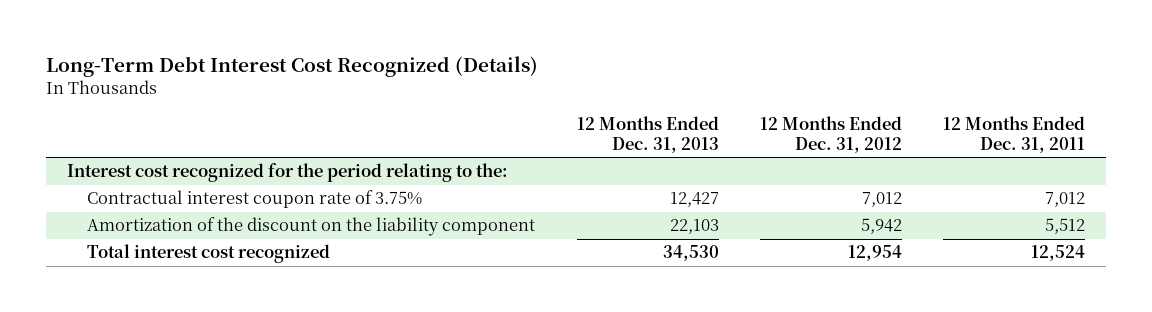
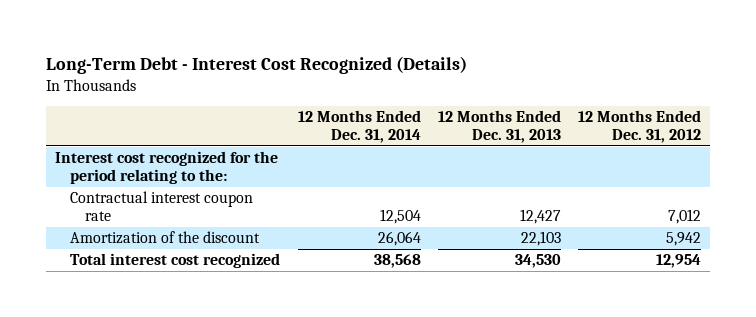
- Long-Term Debt Interest Cost Recognized (Details)
+ Long-Term Debt - Interest Cost Recognized (Details)
- | 12 Months Ended Dec. 31, 2013 | 12 Months Ended Dec. 31, 2012 | 12 Months Ended Dec. 31, 2011
+ | 12 Months Ended Dec. 31, 2014 | 12 Months Ended Dec. 31, 2013 | 12 Months Ended Dec. 31, 2012
- Contractual interest coupon rate of 3.75% | 12,427 | 7,012 | 7,012
- Amortization of the discount on the liability component | 22,103 | 5,942 | 5,512
+ Contractual interest coupon rate | 12,504 | 12,427 | 7,012
+ Amortization of the discount | 26,064 | 22,103 | 5,942

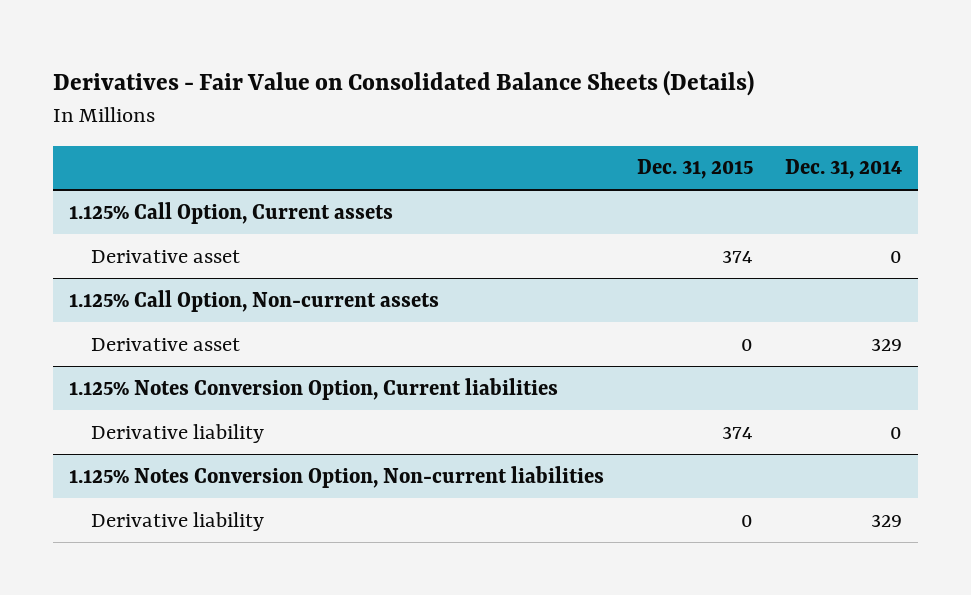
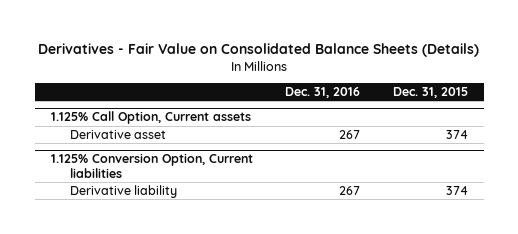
- | Dec. 31, 2015 | Dec. 31, 2014
+ | Dec. 31, 2016 | Dec. 31, 2015
- 1.125% Call Option, Non-current assets
- Derivative asset | 0 | 329
- 1.125% Notes Conversion Option, Current liabilities
+ 1.125% Conversion Option, Current liabilities
- 1.125% Notes Conversion Option, Non-current liabilities
- Derivative liability | 0 | 329

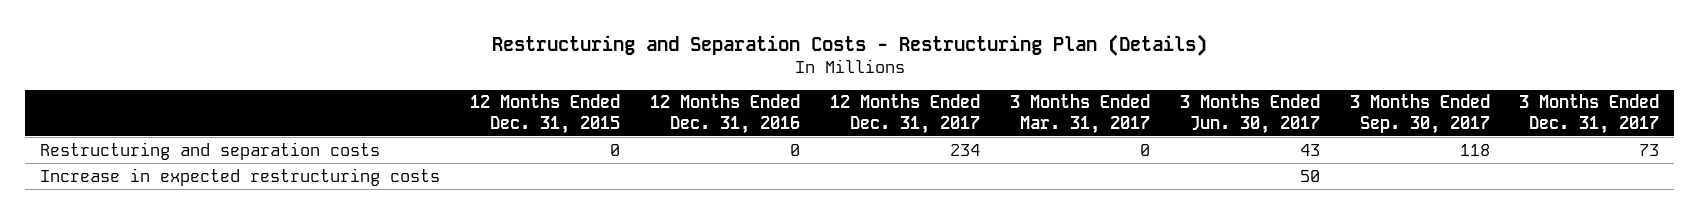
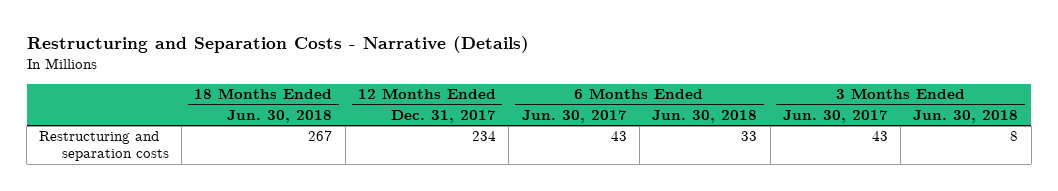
- Restructuring and Separation Costs - Restructuring Plan (Details)
+ Restructuring and Separation Costs - Narrative (Details)
- | 12 Months Ended Dec. 31, 2015 | 12 Months Ended Dec. 31, 2016 | 12 Months Ended Dec. 31, 2017 | 3 Months Ended Mar. 31, 2017 | 3 Months Ended Jun. 30, 2017 | 3 Months Ended Sep. 30, 2017 | 3 Months Ended Dec. 31, 2017
+ | 18 Months Ended Jun. 30, 2018 | 12 Months Ended Dec. 31, 2017 | 6 Months Ended Jun. 30, 2017 | 6 Months Ended Jun. 30, 2018 | 3 Months Ended Jun. 30, 2017 | 3 Months Ended Jun. 30, 2018
- Increase in expected restructuring costs | | | | | 50 | |

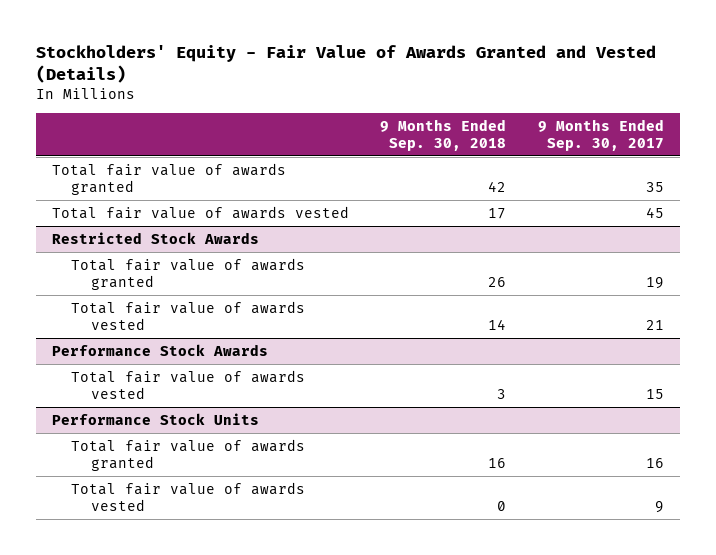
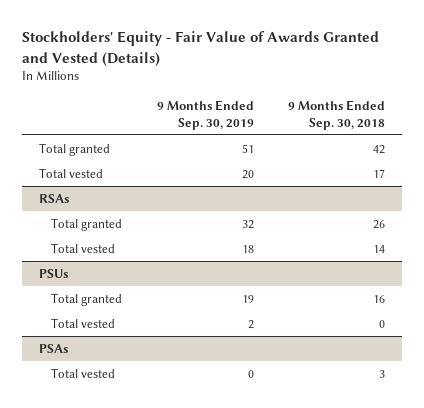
- | 9 Months Ended Sep. 30, 2018 | 9 Months Ended Sep. 30, 2017
+ | 9 Months Ended Sep. 30, 2019 | 9 Months Ended Sep. 30, 2018
- Total fair value of awards granted | 42 | 35
- Total fair value of awards vested | 17 | 45
- Restricted Stock Awards
- Total fair value of awards granted | 26 | 19
- Total fair value of awards vested | 14 | 21
- Performance Stock Awards
- Total fair value of awards vested | 3 | 15
- Performance Stock Units
- Total fair value of awards granted | 16 | 16
- Total fair value of awards vested | 0 | 9
+ Total granted | 51 | 42
+ Total vested | 20 | 17
+ RSAs
+ Total granted | 32 | 26
+ Total vested | 18 | 14
+ PSUs
+ Total granted | 19 | 16
+ Total vested | 2 | 0
+ PSAs
+ Total vested | 0 | 3

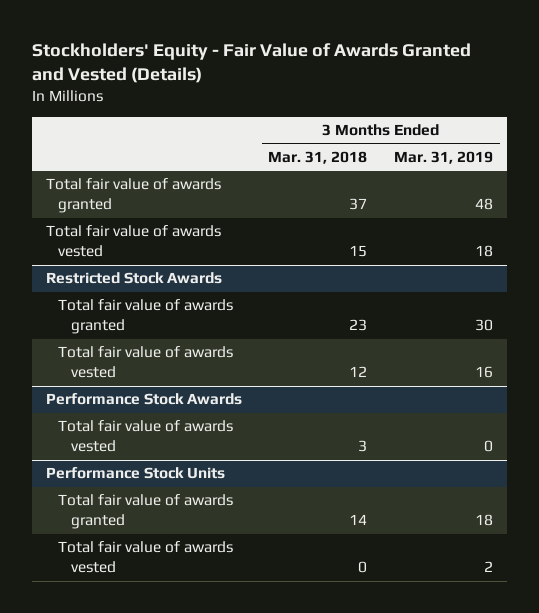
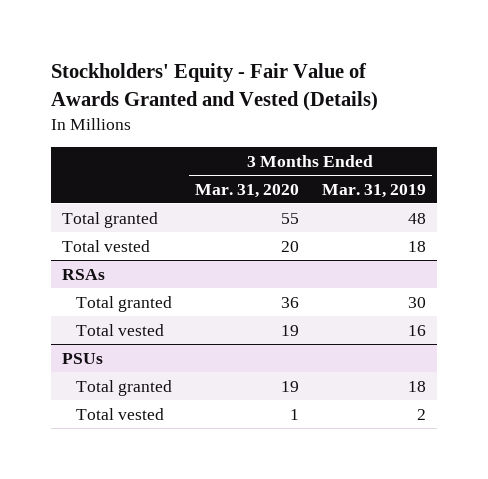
- | 3 Months Ended Mar. 31, 2018 | 3 Months Ended Mar. 31, 2019
+ | 3 Months Ended Mar. 31, 2020 | 3 Months Ended Mar. 31, 2019
- Total fair value of awards granted | 37 | 48
- Total fair value of awards vested | 15 | 18
- Restricted Stock Awards
- Total fair value of awards granted | 23 | 30
- Total fair value of awards vested | 12 | 16
- Performance Stock Awards
- Total fair value of awards vested | 3 | 0
- Performance Stock Units
- Total fair value of awards granted | 14 | 18
- Total fair value of awards vested | 0 | 2
+ Total granted | 55 | 48
+ Total vested | 20 | 18
+ RSAs
+ Total granted | 36 | 30
+ Total vested | 19 | 16
+ PSUs
+ Total granted | 19 | 18
+ Total vested | 1 | 2

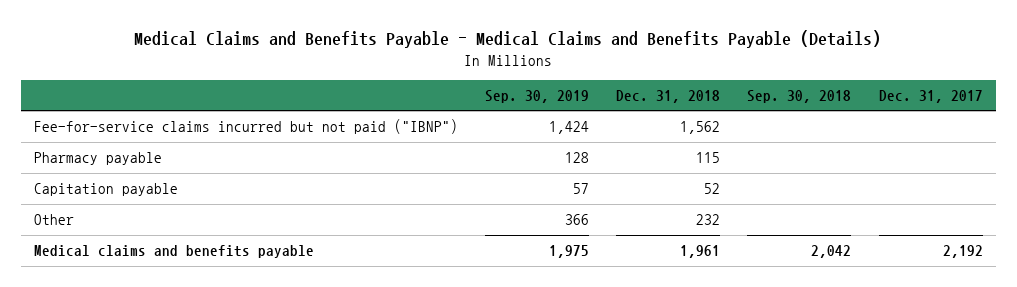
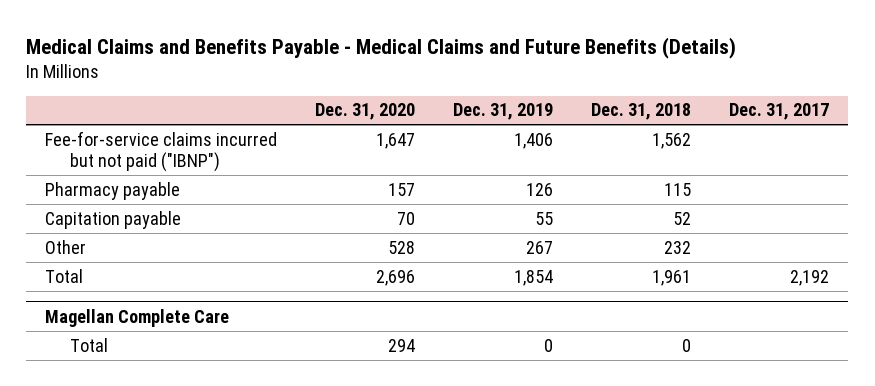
- Medical Claims and Benefits Payable - Medical Claims and Benefits Payable (Details)
+ Medical Claims and Benefits Payable - Medical Claims and Future Benefits (Details)
- | Sep. 30, 2019 | Dec. 31, 2018 | Sep. 30, 2018 | Dec. 31, 2017
+ | Dec. 31, 2020 | Dec. 31, 2019 | Dec. 31, 2018 | Dec. 31, 2017
- Medical claims and benefits payable | 1,975 | 1,961 | 2,042 | 2,192
+ Total | 2,696 | 1,854 | 1,961 | 2,192
+ Magellan Complete Care
+ Total | 294 | 0 | 0 |

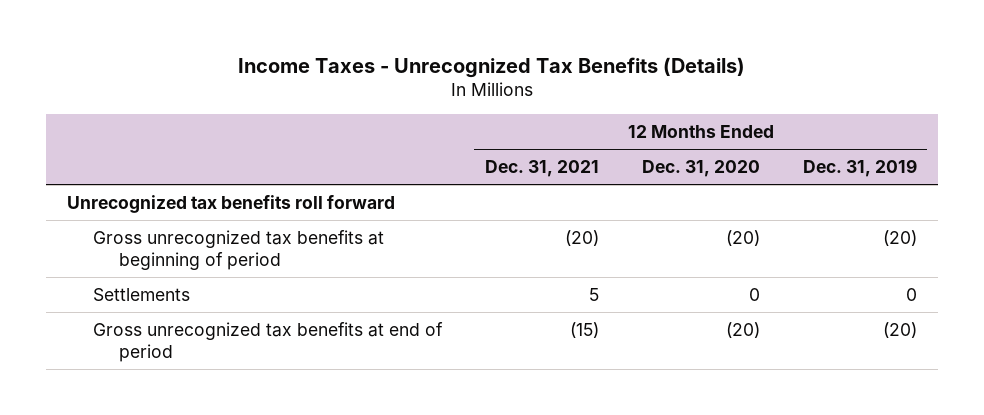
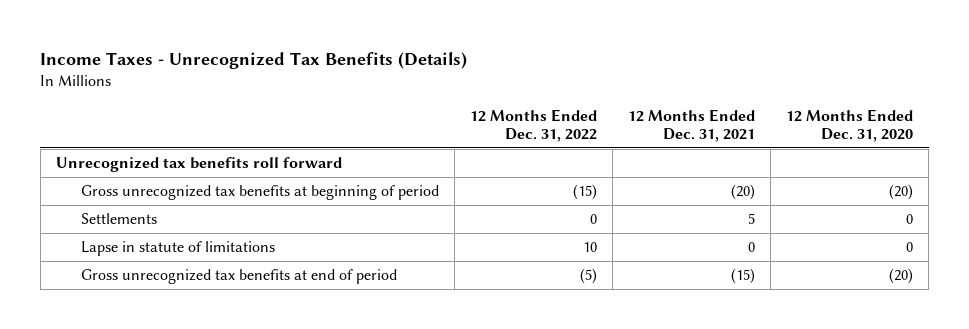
- | 12 Months Ended Dec. 31, 2021 | 12 Months Ended Dec. 31, 2020 | 12 Months Ended Dec. 31, 2019
+ | 12 Months Ended Dec. 31, 2022 | 12 Months Ended Dec. 31, 2021 | 12 Months Ended Dec. 31, 2020
+ Lapse in statute of limitations | 10 | 0 | 0

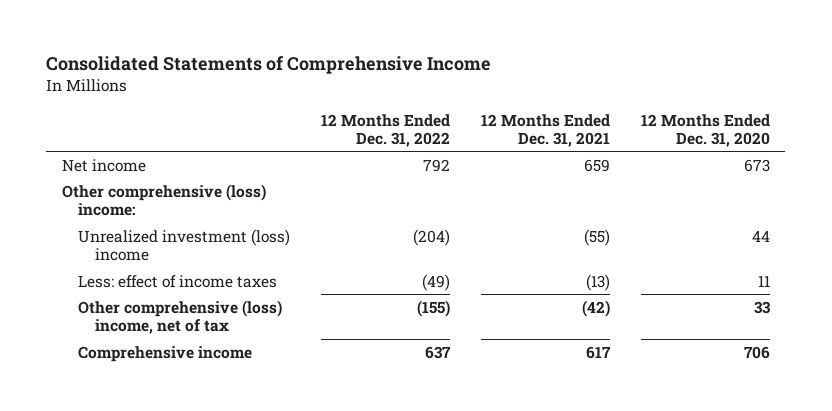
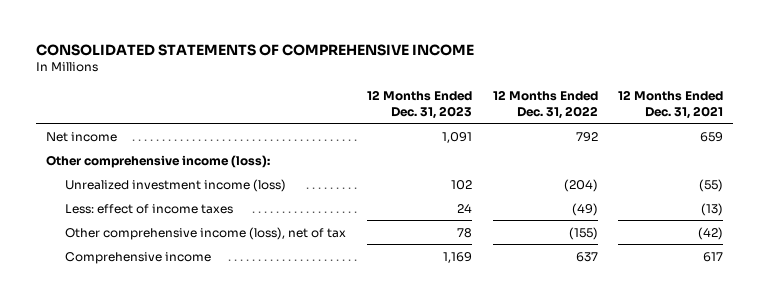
- Consolidated Statements of Comprehensive Income
+ CONSOLIDATED STATEMENTS OF COMPREHENSIVE INCOME
- | 12 Months Ended Dec. 31, 2022 | 12 Months Ended Dec. 31, 2021 | 12 Months Ended Dec. 31, 2020
+ | 12 Months Ended Dec. 31, 2023 | 12 Months Ended Dec. 31, 2022 | 12 Months Ended Dec. 31, 2021
- Other comprehensive (loss) income:
- Unrealized investment (loss) income | (204) | (55) | 44
+ Other comprehensive income (loss):
+ Unrealized investment income (loss) | 102 | (204) | (55)
- Other comprehensive (loss) income, net of tax | (155) | (42) | 33
+ Other comprehensive income (loss), net of tax | 78 | (155) | (42)

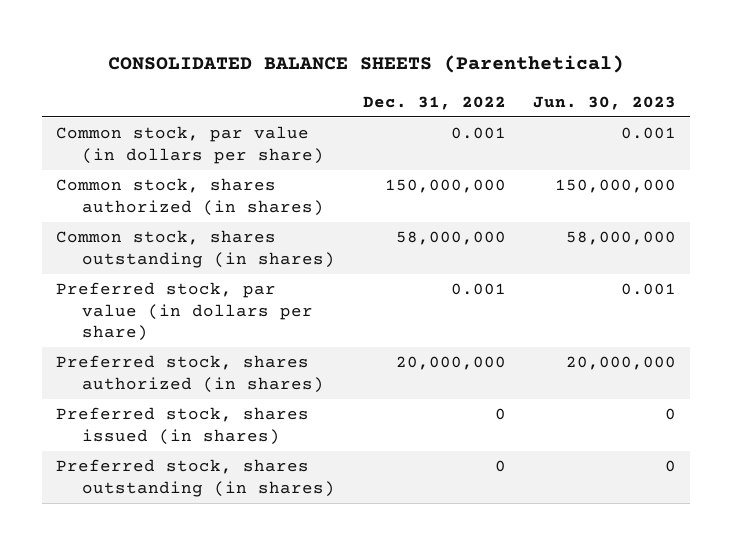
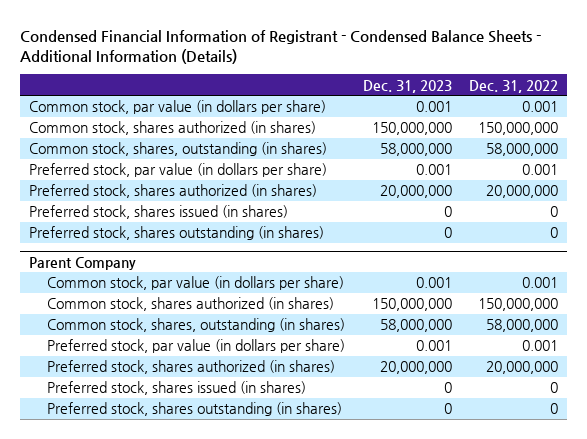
- CONSOLIDATED BALANCE SHEETS (Parenthetical)
+ Condensed Financial Information of Registrant - Condensed Balance Sheets - Additional Information (Details)
- | Dec. 31, 2022 | Jun. 30, 2023
+ | Dec. 31, 2023 | Dec. 31, 2022
- Common stock, shares outstanding (in shares) | 58,000,000 | 58,000,000
+ Common stock, shares, outstanding (in shares) | 58,000,000 | 58,000,000
+ Parent Company
+ Common stock, par value (in dollars per share) | 0.001 | 0.001
+ Common stock, shares authorized (in shares) | 150,000,000 | 150,000,000
+ Common stock, shares, outstanding (in shares) | 58,000,000 | 58,000,000
+ Preferred stock, par value (in dollars per share) | 0.001 | 0.001
+ Preferred stock, shares authorized (in shares) | 20,000,000 | 20,000,000
+ Preferred stock, shares issued (in shares) | 0 | 0
+ Preferred stock, shares outstanding (in shares) | 0 | 0

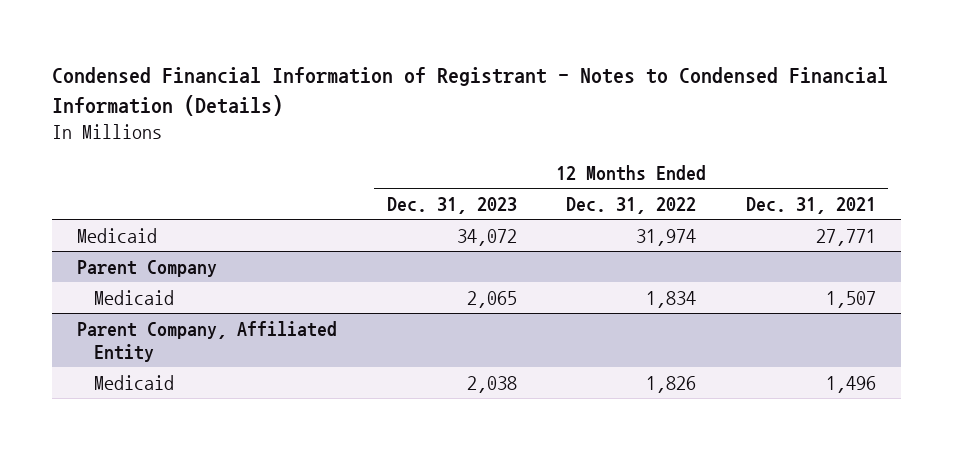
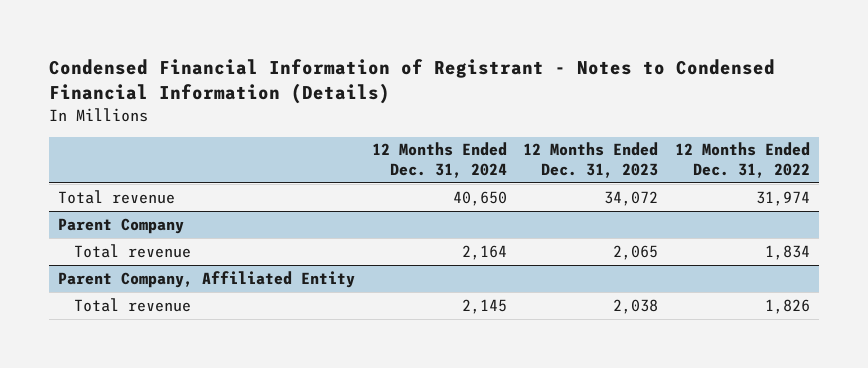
- | 12 Months Ended Dec. 31, 2023 | 12 Months Ended Dec. 31, 2022 | 12 Months Ended Dec. 31, 2021
+ | 12 Months Ended Dec. 31, 2024 | 12 Months Ended Dec. 31, 2023 | 12 Months Ended Dec. 31, 2022
- Medicaid | 34,072 | 31,974 | 27,771
+ Total revenue | 40,650 | 34,072 | 31,974
@ Parent Company
- Medicaid | 2,065 | 1,834 | 1,507
+ Total revenue | 2,164 | 2,065 | 1,834
@ Parent Company, Affiliated Entity
- Medicaid | 2,038 | 1,826 | 1,496
+ Total revenue | 2,145 | 2,038 | 1,826

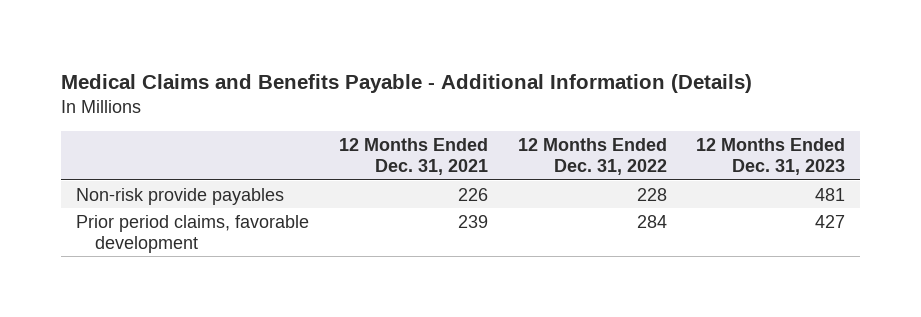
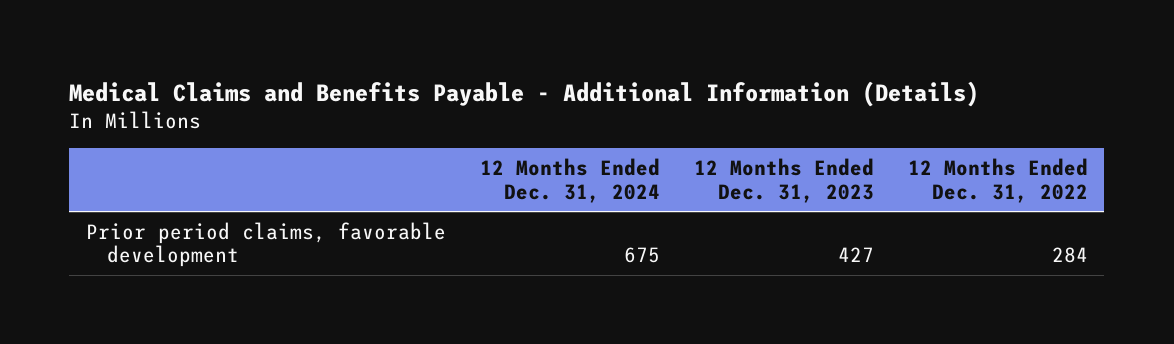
- | 12 Months Ended Dec. 31, 2021 | 12 Months Ended Dec. 31, 2022 | 12 Months Ended Dec. 31, 2023
+ | 12 Months Ended Dec. 31, 2024 | 12 Months Ended Dec. 31, 2023 | 12 Months Ended Dec. 31, 2022
- Non-risk provide payables | 226 | 228 | 481

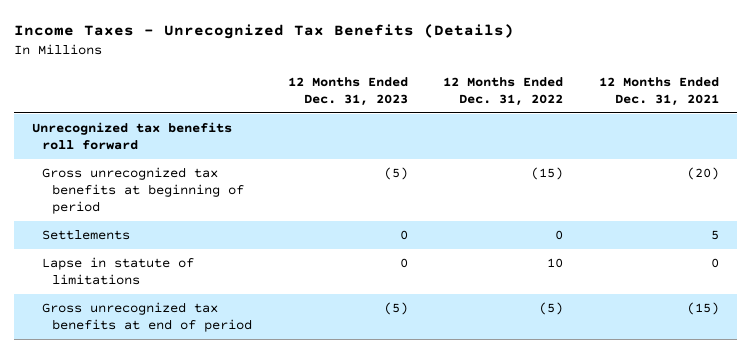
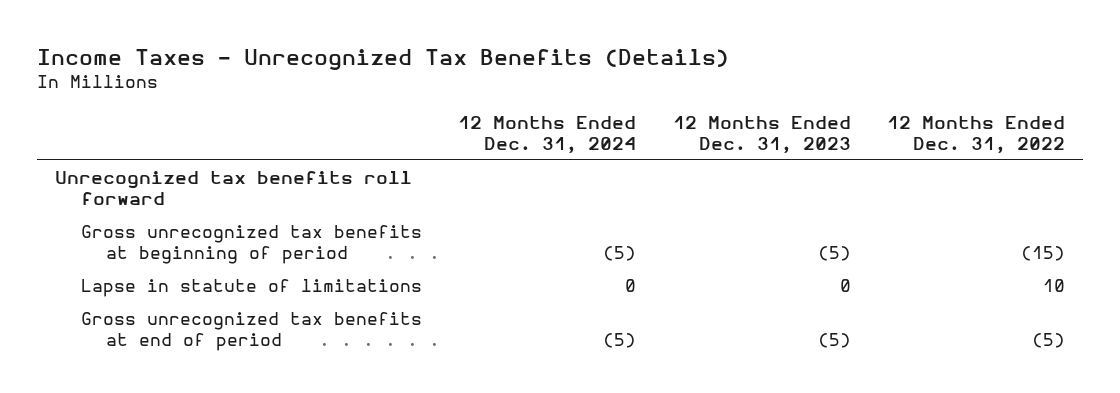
- | 12 Months Ended Dec. 31, 2023 | 12 Months Ended Dec. 31, 2022 | 12 Months Ended Dec. 31, 2021
+ | 12 Months Ended Dec. 31, 2024 | 12 Months Ended Dec. 31, 2023 | 12 Months Ended Dec. 31, 2022
- Settlements | 0 | 0 | 5

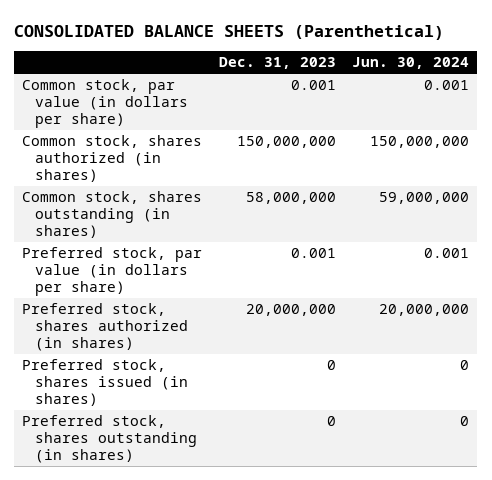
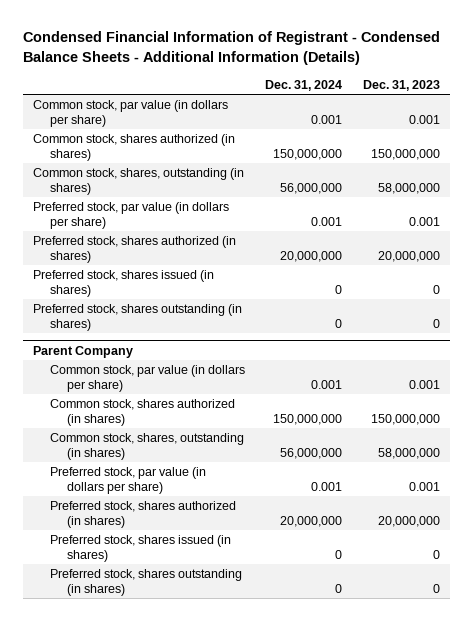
- CONSOLIDATED BALANCE SHEETS (Parenthetical)
+ Condensed Financial Information of Registrant - Condensed Balance Sheets - Additional Information (Details)
- | Dec. 31, 2023 | Jun. 30, 2024
+ | Dec. 31, 2024 | Dec. 31, 2023
- Common stock, shares outstanding (in shares) | 58,000,000 | 59,000,000
+ Common stock, shares, outstanding (in shares) | 56,000,000 | 58,000,000
+ Parent Company
+ Common stock, par value (in dollars per share) | 0.001 | 0.001
+ Common stock, shares authorized (in shares) | 150,000,000 | 150,000,000
+ Common stock, shares, outstanding (in shares) | 56,000,000 | 58,000,000
+ Preferred stock, par value (in dollars per share) | 0.001 | 0.001
+ Preferred stock, shares authorized (in shares) | 20,000,000 | 20,000,000
+ Preferred stock, shares issued (in shares) | 0 | 0
+ Preferred stock, shares outstanding (in shares) | 0 | 0

